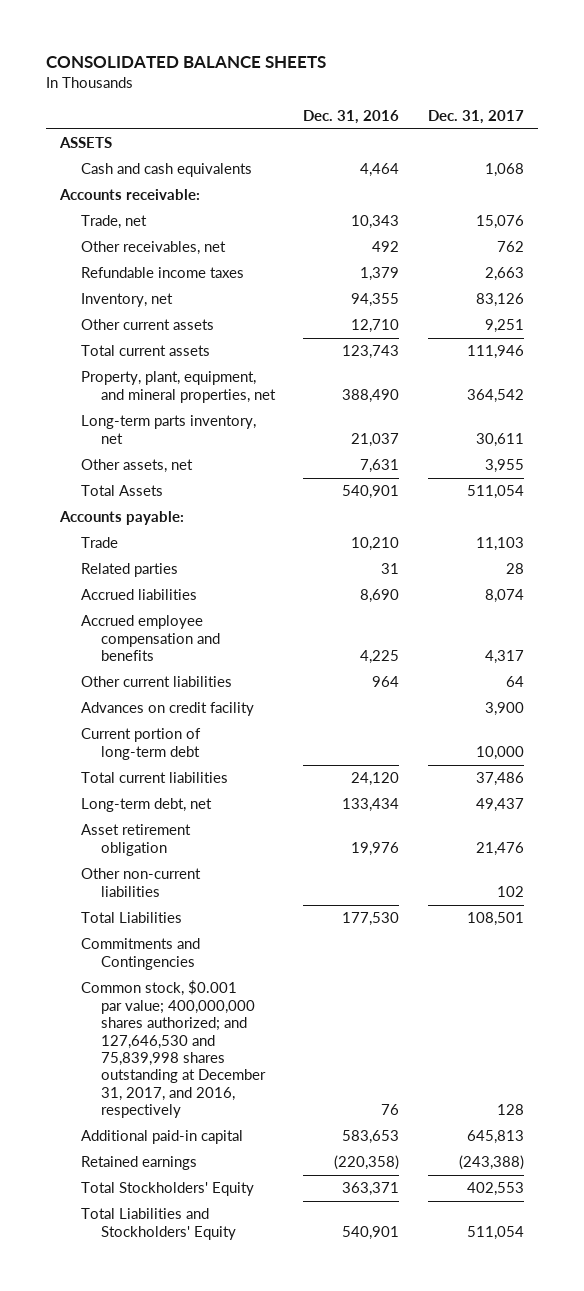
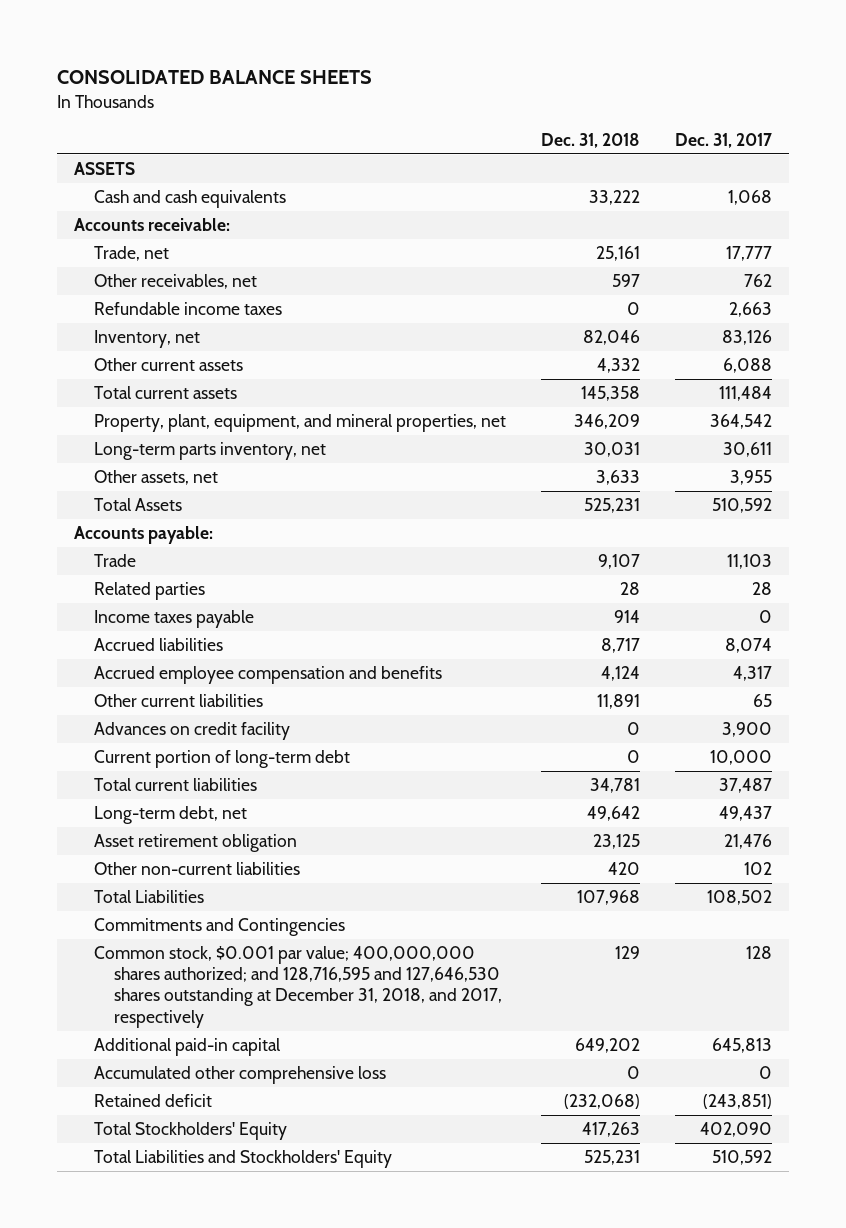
- | Dec. 31, 2016 | Dec. 31, 2017
+ | Dec. 31, 2018 | Dec. 31, 2017
- Trade, net | 10,343 | 15,076
+ Trade, net | 25,161 | 17,777
- Other current assets | 12,710 | 9,251
- Total current assets | 123,743 | 111,946
+ Other current assets | 4,332 | 6,088
+ Total current assets | 145,358 | 111,484
- Total Assets | 540,901 | 511,054
+ Total Assets | 525,231 | 510,592
+ Income taxes payable | 914 | 0
- Other current liabilities | 964 | 64
+ Other current liabilities | 11,891 | 65
- Total current liabilities | 24,120 | 37,486
+ Total current liabilities | 34,781 | 37,487
- Total Liabilities | 177,530 | 108,501
+ Total Liabilities | 107,968 | 108,502
- Common stock, $0.001 par value; 400,000,000 shares authorized; and 127,646,530 and 75,839,998 shares outstanding at December 31, 2017, and 2016, respectively | 76 | 128
+ Common stock, $0.001 par value; 400,000,000 shares authorized; and 128,716,595 and 127,646,530 shares outstanding at December 31, 2018, and 2017, respectively | 129 | 128
- Retained earnings | (220,358) | (243,388)
- Total Stockholders' Equity | 363,371 | 402,553
- Total Liabilities and Stockholders' Equity | 540,901 | 511,054
+ Accumulated other comprehensive loss | 0 | 0
+ Retained deficit | (232,068) | (243,851)
+ Total Stockholders' Equity | 417,263 | 402,090
+ Total Liabilities and Stockholders' Equity | 525,231 | 510,592

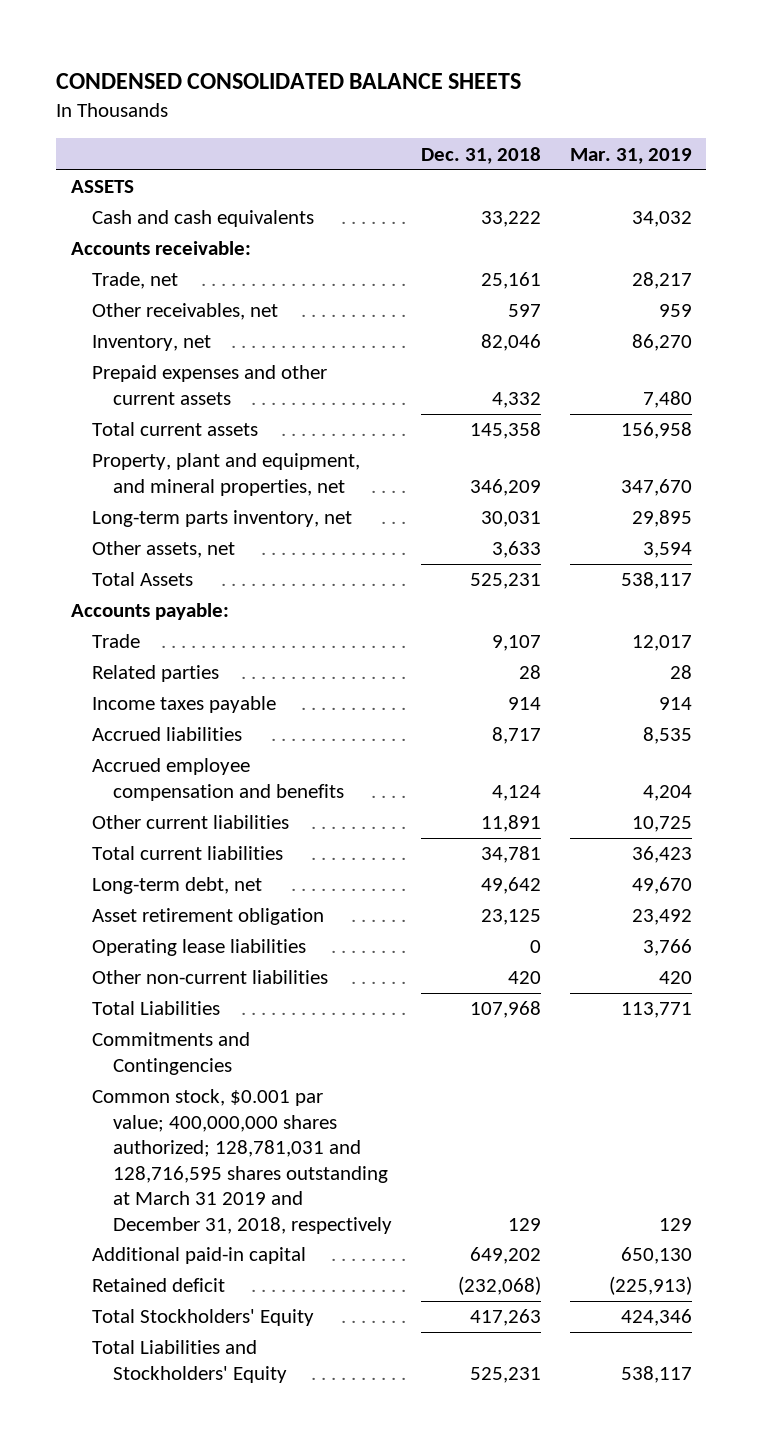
- CONSOLIDATED BALANCE SHEETS
+ CONDENSED CONSOLIDATED BALANCE SHEETS
- | Dec. 31, 2018 | Dec. 31, 2017
+ | Dec. 31, 2018 | Mar. 31, 2019
- Refundable income taxes | 0 | 2,663
- Other current assets | 4,332 | 6,088
+ Prepaid expenses and other current assets | 4,332 | 7,480
- Property, plant, equipment, and mineral properties, net | 346,209 | 364,542
+ Property, plant and equipment, and mineral properties, net | 346,209 | 347,670
- Advances on credit facility | 0 | 3,900
- Current portion of long-term debt | 0 | 10,000
+ Operating lease liabilities | 0 | 3,766
- Common stock, $0.001 par value; 400,000,000 shares authorized; and 128,716,595 and 127,646,530 shares outstanding at December 31, 2018, and 2017, respectively | 129 | 128
+ Common stock, $0.001 par value; 400,000,000 shares authorized; 128,781,031 and 128,716,595 shares outstanding at March 31 2019 and December 31, 2018, respectively | 129 | 129
- Accumulated other comprehensive loss | 0 | 0

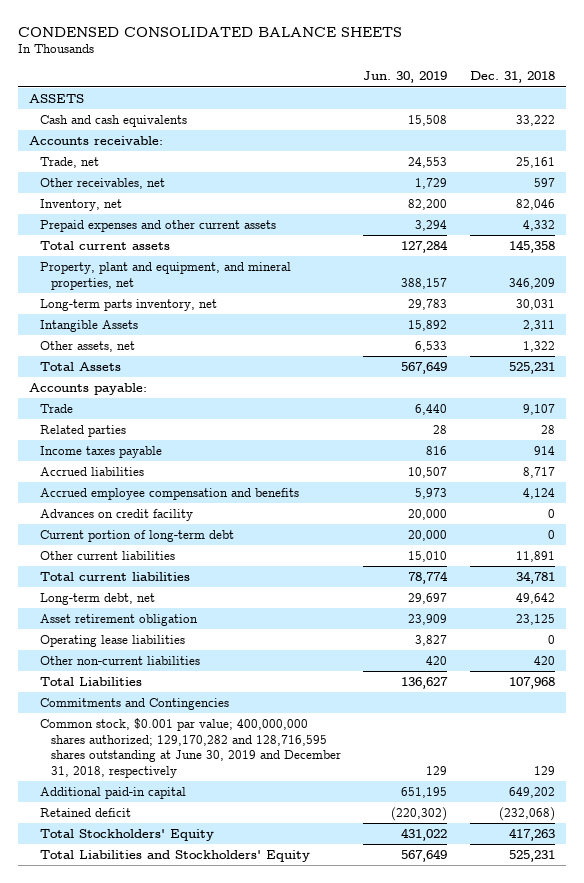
- | Dec. 31, 2018 | Mar. 31, 2019
+ | Jun. 30, 2019 | Dec. 31, 2018
- Other assets, net | 3,633 | 3,594
+ Intangible Assets | 15,892 | 2,311
+ Other assets, net | 6,533 | 1,322
+ Advances on credit facility | 20,000 | 0
+ Current portion of long-term debt | 20,000 | 0
- Common stock, $0.001 par value; 400,000,000 shares authorized; 128,781,031 and 128,716,595 shares outstanding at March 31 2019 and December 31, 2018, respectively | 129 | 129
+ Common stock, $0.001 par value; 400,000,000 shares authorized; 129,170,282 and 128,716,595 shares outstanding at June 30, 2019 and December 31, 2018, respectively | 129 | 129

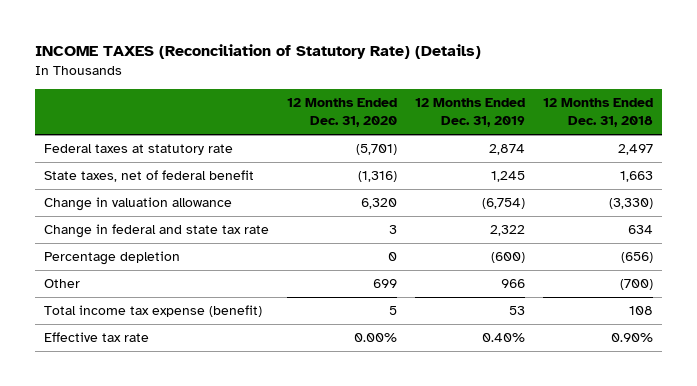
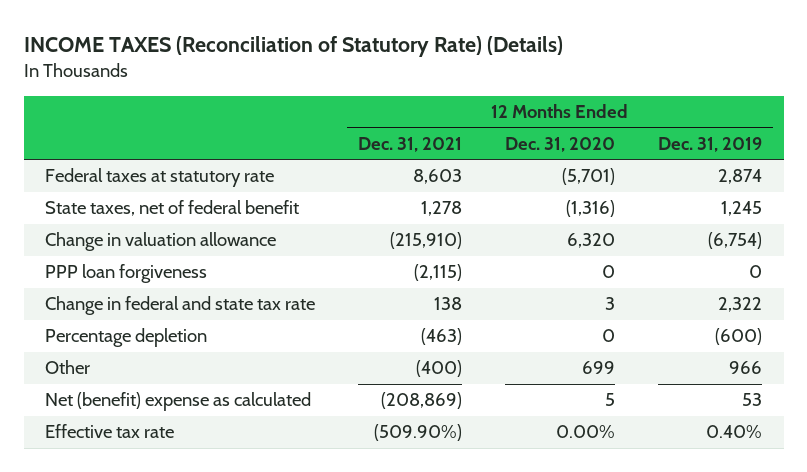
- | 12 Months Ended Dec. 31, 2020 | 12 Months Ended Dec. 31, 2019 | 12 Months Ended Dec. 31, 2018
+ | 12 Months Ended Dec. 31, 2021 | 12 Months Ended Dec. 31, 2020 | 12 Months Ended Dec. 31, 2019
+ PPP loan forgiveness | (2,115) | 0 | 0
- Total income tax expense (benefit) | 5 | 53 | 108
+ Net (benefit) expense as calculated | (208,869) | 5 | 53

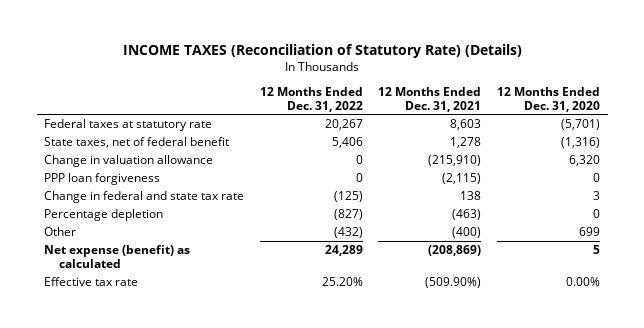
- | 12 Months Ended Dec. 31, 2021 | 12 Months Ended Dec. 31, 2020 | 12 Months Ended Dec. 31, 2019
+ | 12 Months Ended Dec. 31, 2022 | 12 Months Ended Dec. 31, 2021 | 12 Months Ended Dec. 31, 2020
- Net (benefit) expense as calculated | (208,869) | 5 | 53
+ Net expense (benefit) as calculated | 24,289 | (208,869) | 5

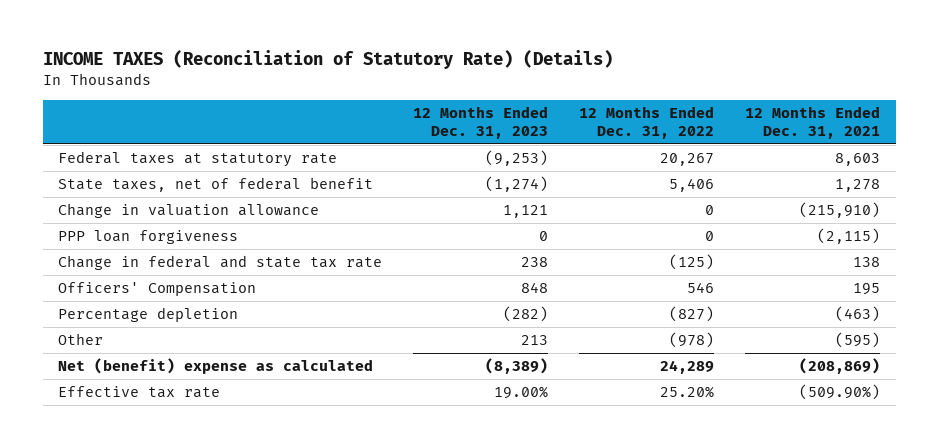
- | 12 Months Ended Dec. 31, 2022 | 12 Months Ended Dec. 31, 2021 | 12 Months Ended Dec. 31, 2020
+ | 12 Months Ended Dec. 31, 2023 | 12 Months Ended Dec. 31, 2022 | 12 Months Ended Dec. 31, 2021
+ Officers' Compensation | 848 | 546 | 195
- Other | (432) | (400) | 699
- Net expense (benefit) as calculated | 24,289 | (208,869) | 5
+ Other | 213 | (978) | (595)
+ Net (benefit) expense as calculated | (8,389) | 24,289 | (208,869)

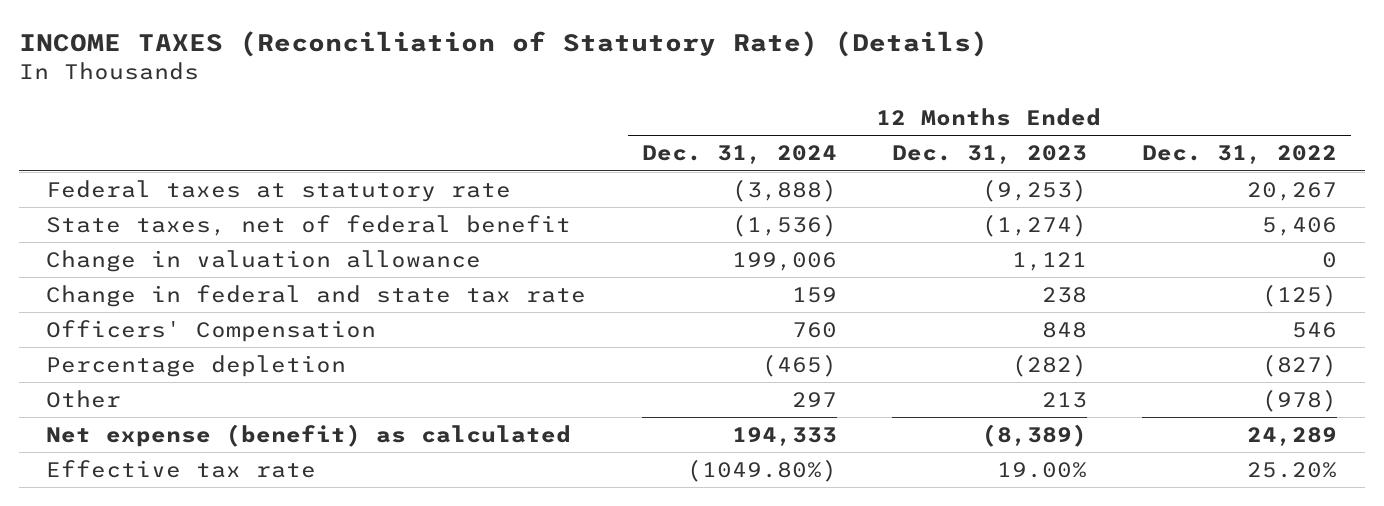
- | 12 Months Ended Dec. 31, 2023 | 12 Months Ended Dec. 31, 2022 | 12 Months Ended Dec. 31, 2021
+ | 12 Months Ended Dec. 31, 2024 | 12 Months Ended Dec. 31, 2023 | 12 Months Ended Dec. 31, 2022
- PPP loan forgiveness | 0 | 0 | (2,115)
- Net (benefit) expense as calculated | (8,389) | 24,289 | (208,869)
+ Net expense (benefit) as calculated | 194,333 | (8,389) | 24,289

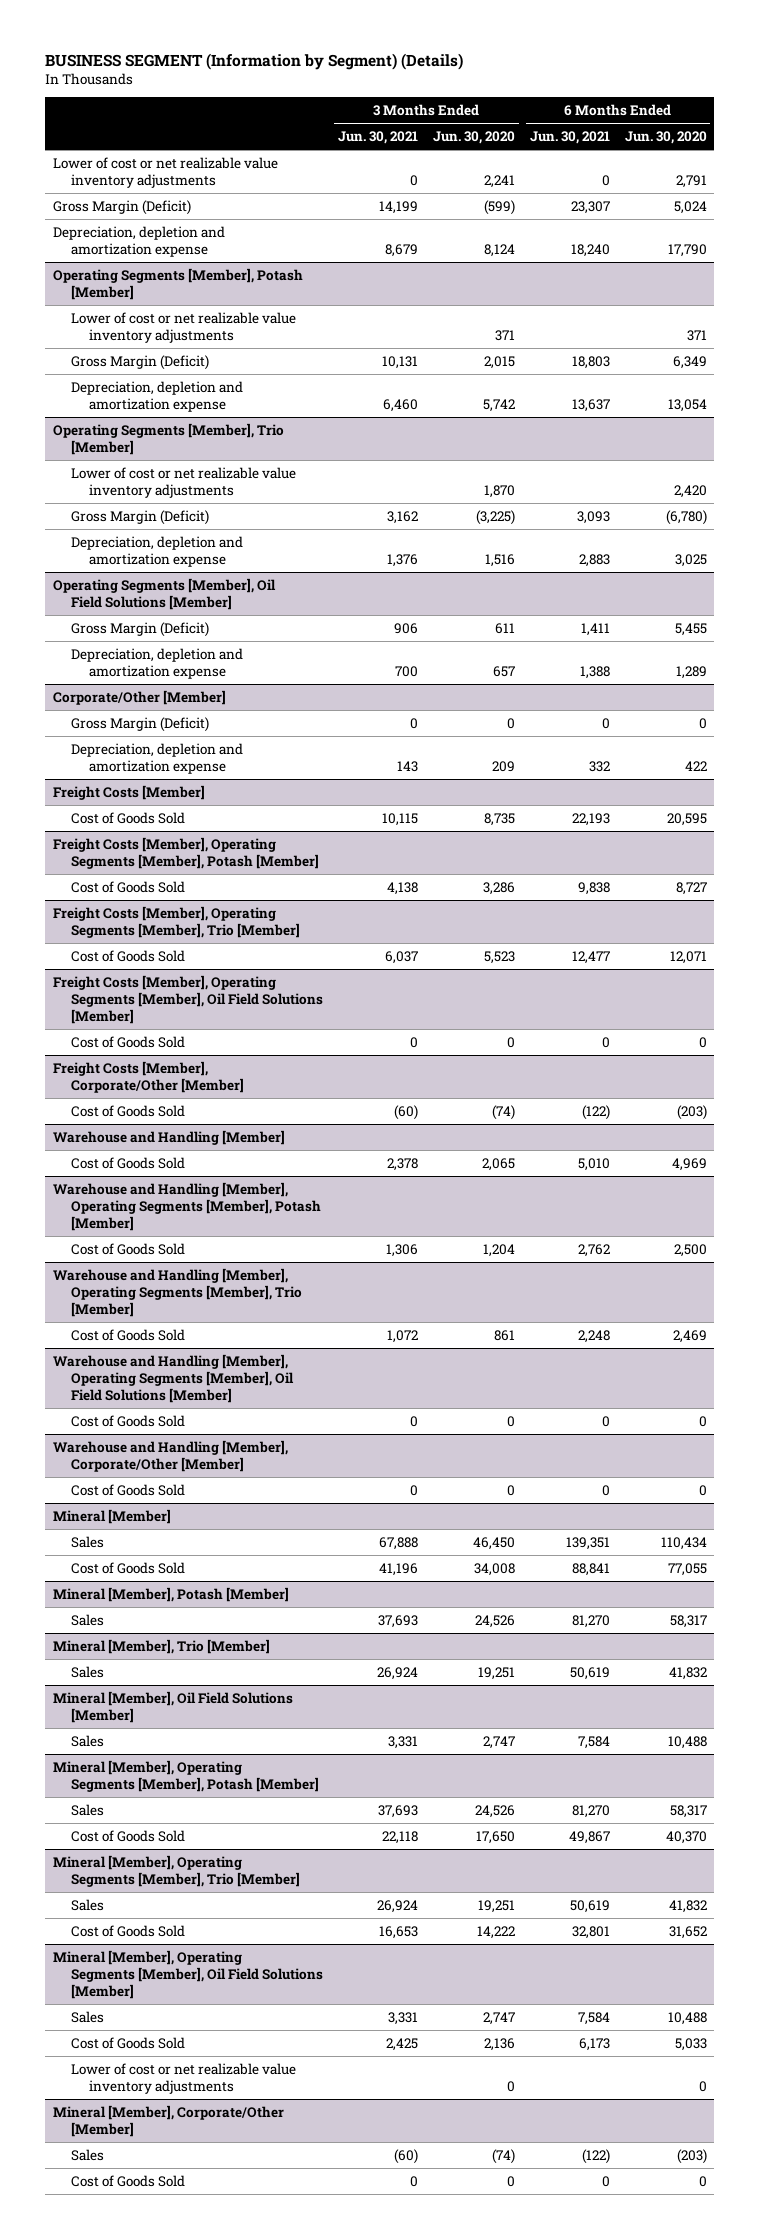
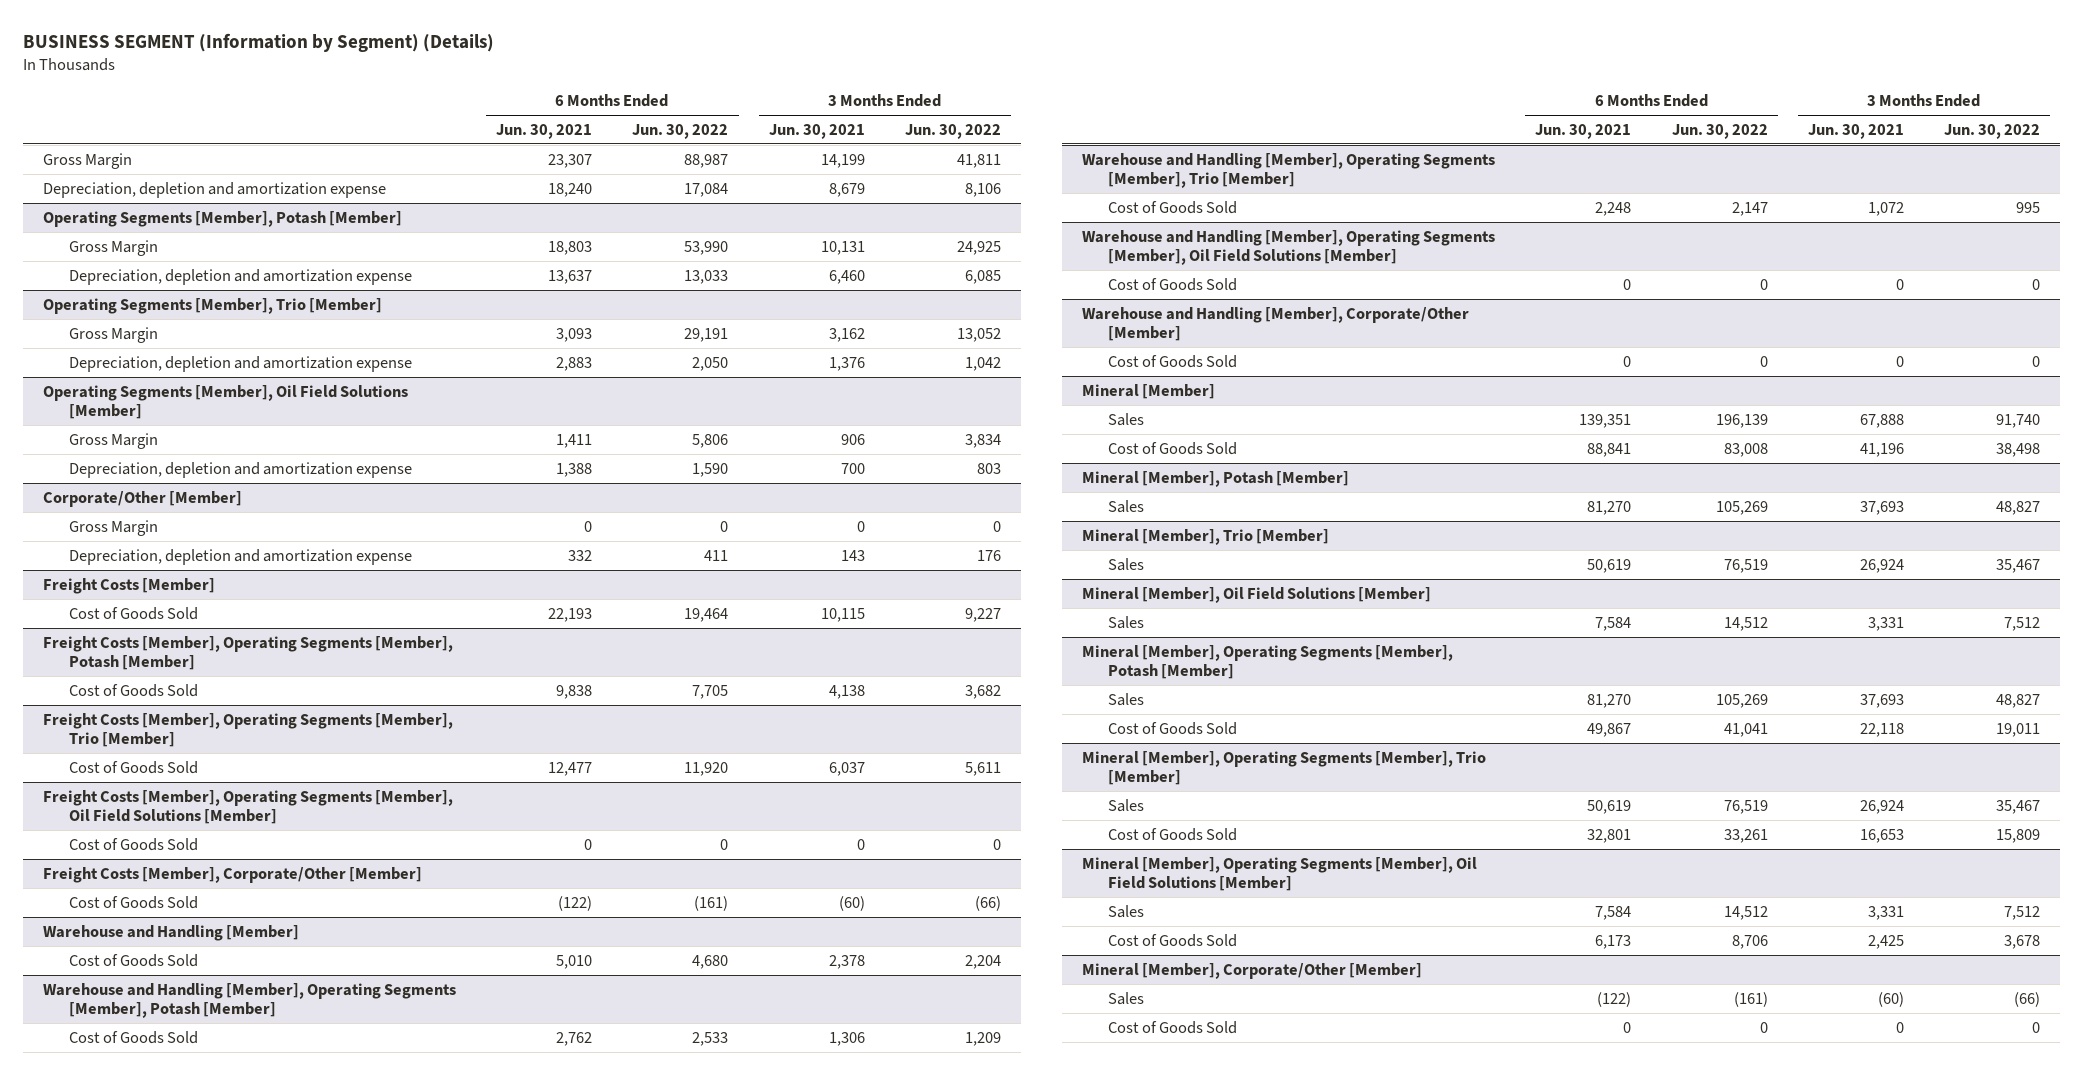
- | 3 Months Ended Jun. 30, 2021 | 3 Months Ended Jun. 30, 2020 | 6 Months Ended Jun. 30, 2021 | 6 Months Ended Jun. 30, 2020
+ | 6 Months Ended Jun. 30, 2021 | 6 Months Ended Jun. 30, 2022 | 3 Months Ended Jun. 30, 2021 | 3 Months Ended Jun. 30, 2022
- Lower of cost or net realizable value inventory adjustments | 0 | 2,241 | 0 | 2,791
- Gross Margin (Deficit) | 14,199 | (599) | 23,307 | 5,024
+ Gross Margin | 23,307 | 88,987 | 14,199 | 41,811
@ Operating Segments [Member], Potash [Member]
- Lower of cost or net realizable value inventory adjustments | | 371 | | 371
- Gross Margin (Deficit) | 10,131 | 2,015 | 18,803 | 6,349
+ Gross Margin | 18,803 | 53,990 | 10,131 | 24,925
@ Operating Segments [Member], Trio [Member]
- Lower of cost or net realizable value inventory adjustments | | 1,870 | | 2,420
- Gross Margin (Deficit) | 3,162 | (3,225) | 3,093 | (6,780)
+ Gross Margin | 3,093 | 29,191 | 3,162 | 13,052
@ Operating Segments [Member], Oil Field Solutions [Member]
- Gross Margin (Deficit) | 906 | 611 | 1,411 | 5,455
+ Gross Margin | 1,411 | 5,806 | 906 | 3,834
@ Corporate/Other [Member]
- Gross Margin (Deficit) | 0 | 0 | 0 | 0
+ Gross Margin | 0 | 0 | 0 | 0
@ Mineral [Member], Operating Segments [Member], Oil Field Solutions [Member]
- Lower of cost or net realizable value inventory adjustments | | 0 | | 0

